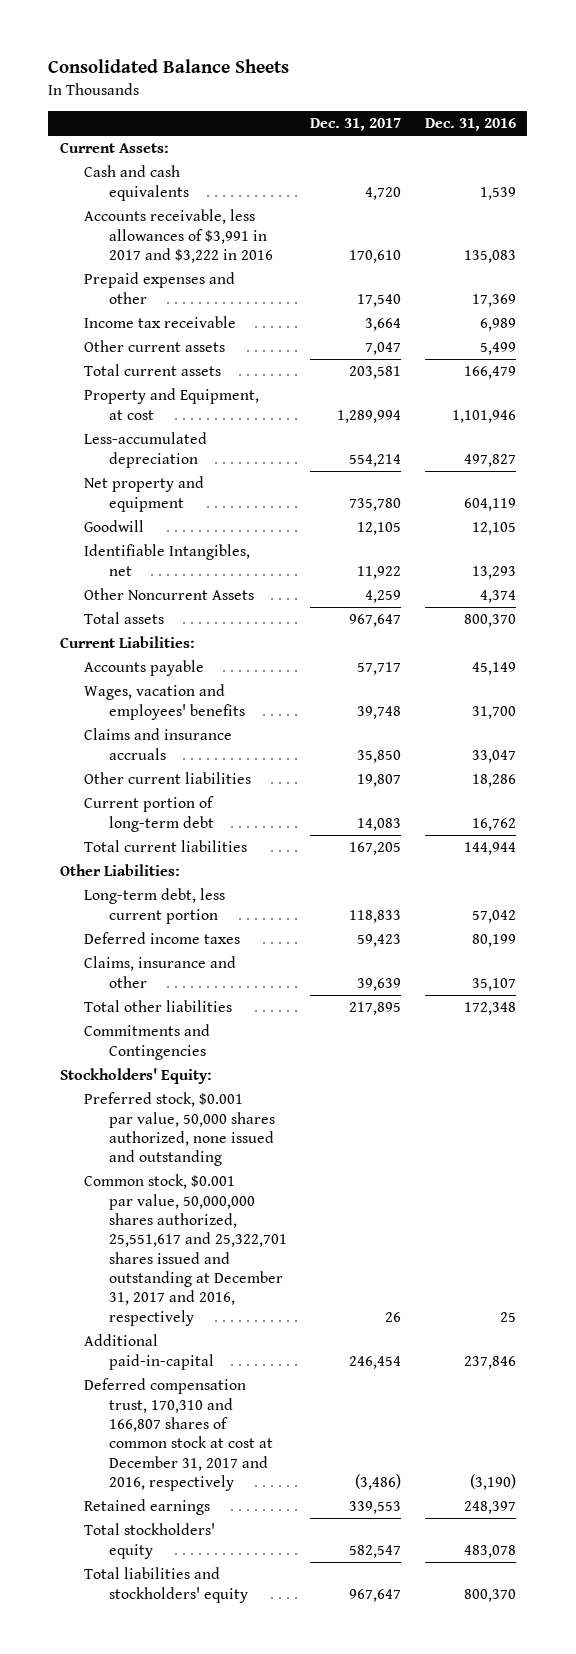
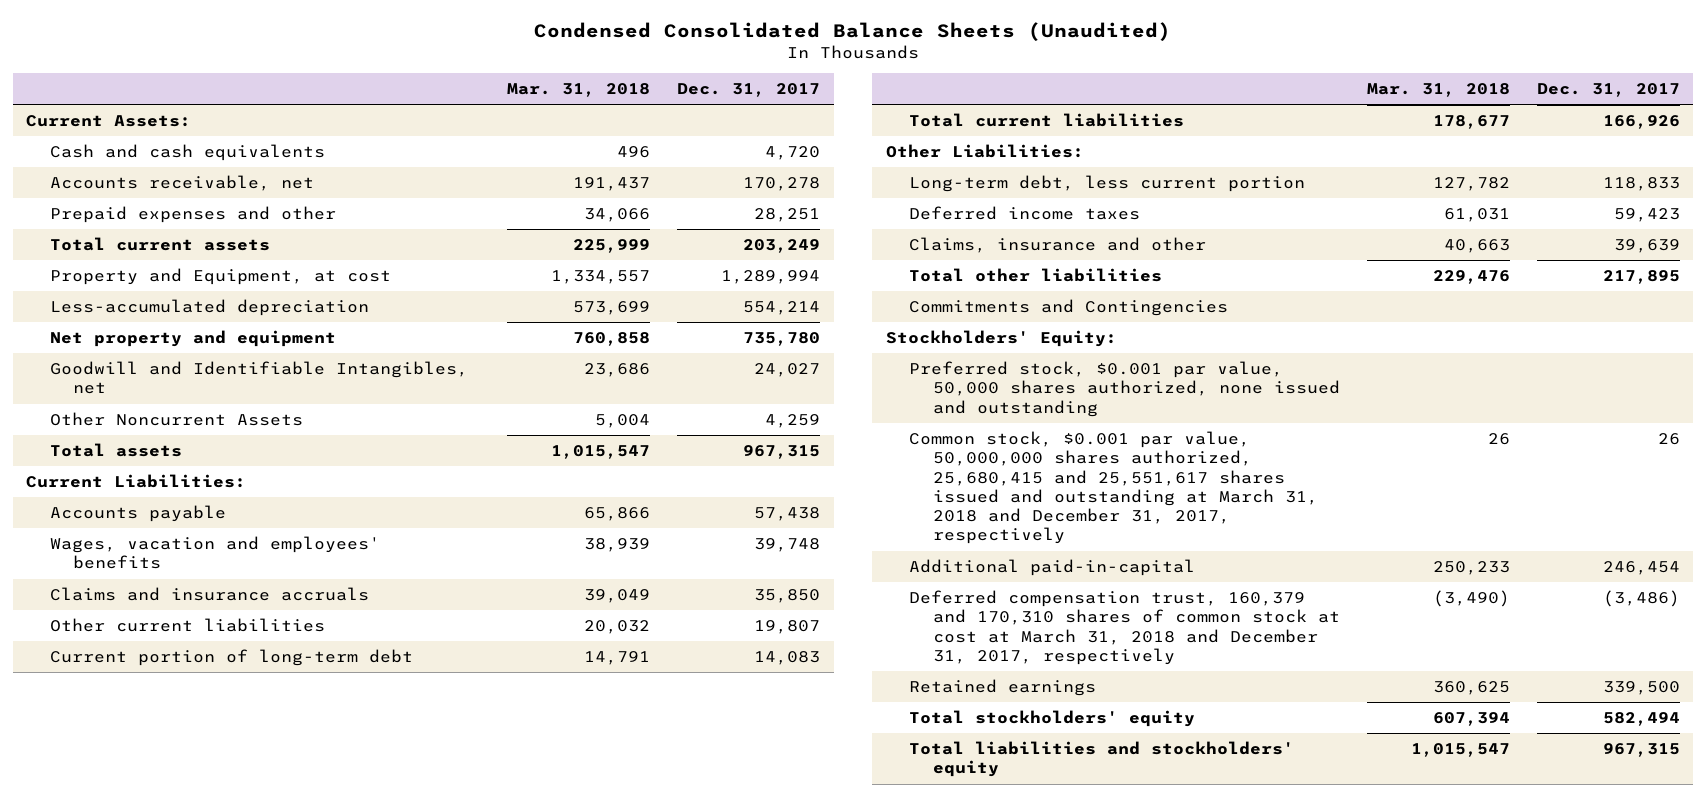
- Consolidated Balance Sheets
+ Condensed Consolidated Balance Sheets (Unaudited)
- | Dec. 31, 2017 | Dec. 31, 2016
+ | Mar. 31, 2018 | Dec. 31, 2017
- Accounts receivable, less allowances of $3,991 in 2017 and $3,222 in 2016 | 170,610 | 135,083
- Prepaid expenses and other | 17,540 | 17,369
- Income tax receivable | 3,664 | 6,989
- Other current assets | 7,047 | 5,499
- Total current assets | 203,581 | 166,479
+ Accounts receivable, net | 191,437 | 170,278
+ Prepaid expenses and other | 34,066 | 28,251
+ Total current assets | 225,999 | 203,249
- Goodwill | 12,105 | 12,105
- Identifiable Intangibles, net | 11,922 | 13,293
+ Goodwill and Identifiable Intangibles, net | 23,686 | 24,027
- Total assets | 967,647 | 800,370
+ Total assets | 1,015,547 | 967,315
- Accounts payable | 57,717 | 45,149
+ Accounts payable | 65,866 | 57,438
- Total current liabilities | 167,205 | 144,944
+ Total current liabilities | 178,677 | 166,926
- Common stock, $0.001 par value, 50,000,000 shares authorized, 25,551,617 and 25,322,701 shares issued and outstanding at December 31, 2017 and 2016, respectively | 26 | 25
+ Common stock, $0.001 par value, 50,000,000 shares authorized, 25,680,415 and 25,551,617 shares issued and outstanding at March 31, 2018 and December 31, 2017, respectively | 26 | 26
- Deferred compensation trust, 170,310 and 166,807 shares of common stock at cost at December 31, 2017 and 2016, respectively | (3,486) | (3,190)
- Retained earnings | 339,553 | 248,397
- Total stockholders' equity | 582,547 | 483,078
- Total liabilities and stockholders' equity | 967,647 | 800,370
+ Deferred compensation trust, 160,379 and 170,310 shares of common stock at cost at March 31, 2018 and December 31, 2017, respectively | (3,490) | (3,486)
+ Retained earnings | 360,625 | 339,500
+ Total stockholders' equity | 607,394 | 582,494
+ Total liabilities and stockholders' equity | 1,015,547 | 967,315

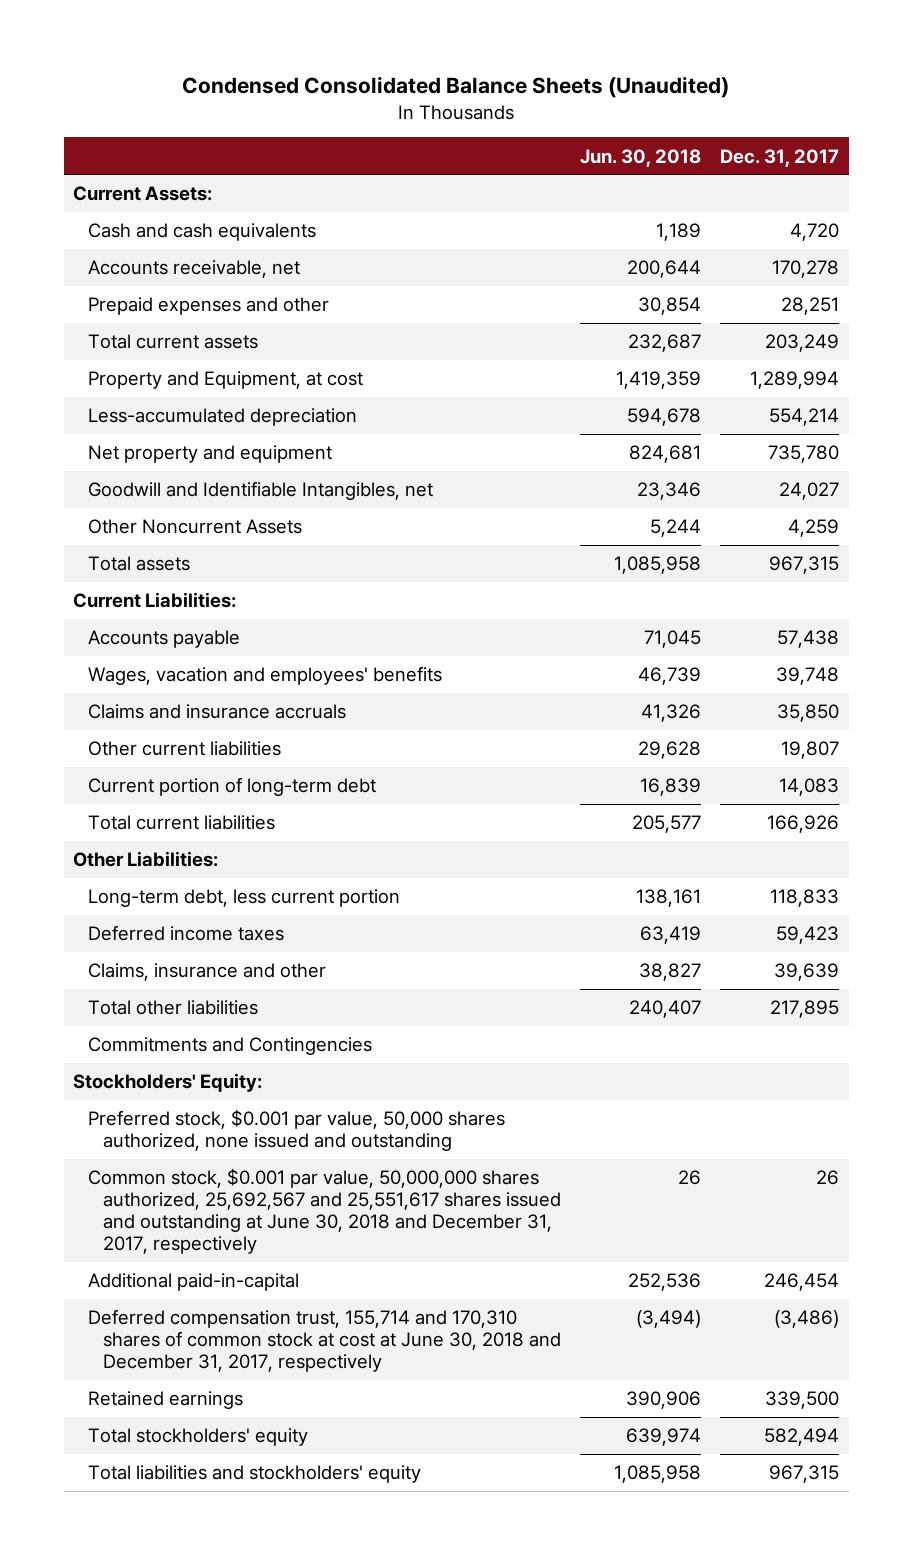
- | Mar. 31, 2018 | Dec. 31, 2017
+ | Jun. 30, 2018 | Dec. 31, 2017
- Common stock, $0.001 par value, 50,000,000 shares authorized, 25,680,415 and 25,551,617 shares issued and outstanding at March 31, 2018 and December 31, 2017, respectively | 26 | 26
+ Common stock, $0.001 par value, 50,000,000 shares authorized, 25,692,567 and 25,551,617 shares issued and outstanding at June 30, 2018 and December 31, 2017, respectively | 26 | 26
- Deferred compensation trust, 160,379 and 170,310 shares of common stock at cost at March 31, 2018 and December 31, 2017, respectively | (3,490) | (3,486)
+ Deferred compensation trust, 155,714 and 170,310 shares of common stock at cost at June 30, 2018 and December 31, 2017, respectively | (3,494) | (3,486)

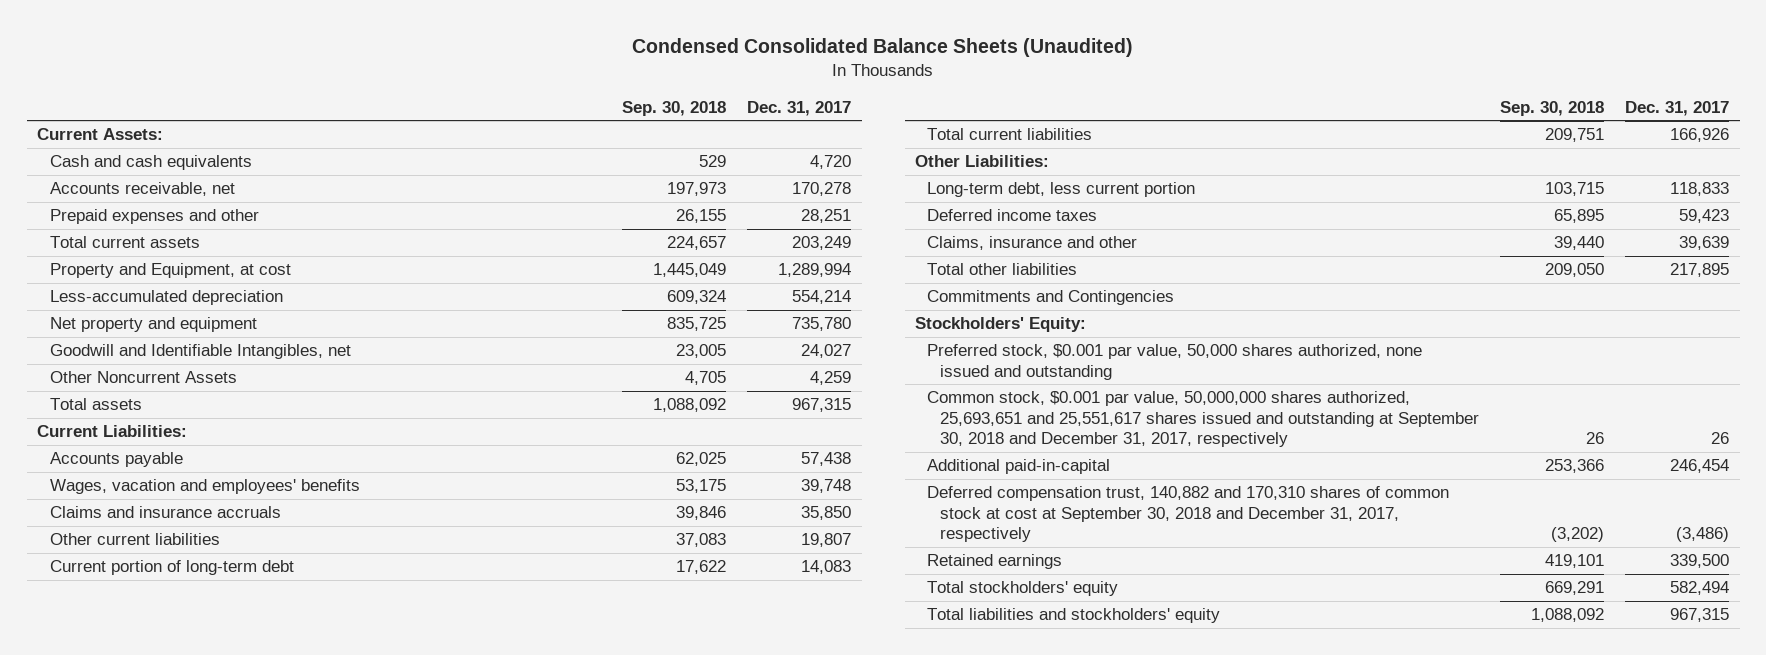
- | Jun. 30, 2018 | Dec. 31, 2017
+ | Sep. 30, 2018 | Dec. 31, 2017
- Common stock, $0.001 par value, 50,000,000 shares authorized, 25,692,567 and 25,551,617 shares issued and outstanding at June 30, 2018 and December 31, 2017, respectively | 26 | 26
+ Common stock, $0.001 par value, 50,000,000 shares authorized, 25,693,651 and 25,551,617 shares issued and outstanding at September 30, 2018 and December 31, 2017, respectively | 26 | 26
- Deferred compensation trust, 155,714 and 170,310 shares of common stock at cost at June 30, 2018 and December 31, 2017, respectively | (3,494) | (3,486)
+ Deferred compensation trust, 140,882 and 170,310 shares of common stock at cost at September 30, 2018 and December 31, 2017, respectively | (3,202) | (3,486)

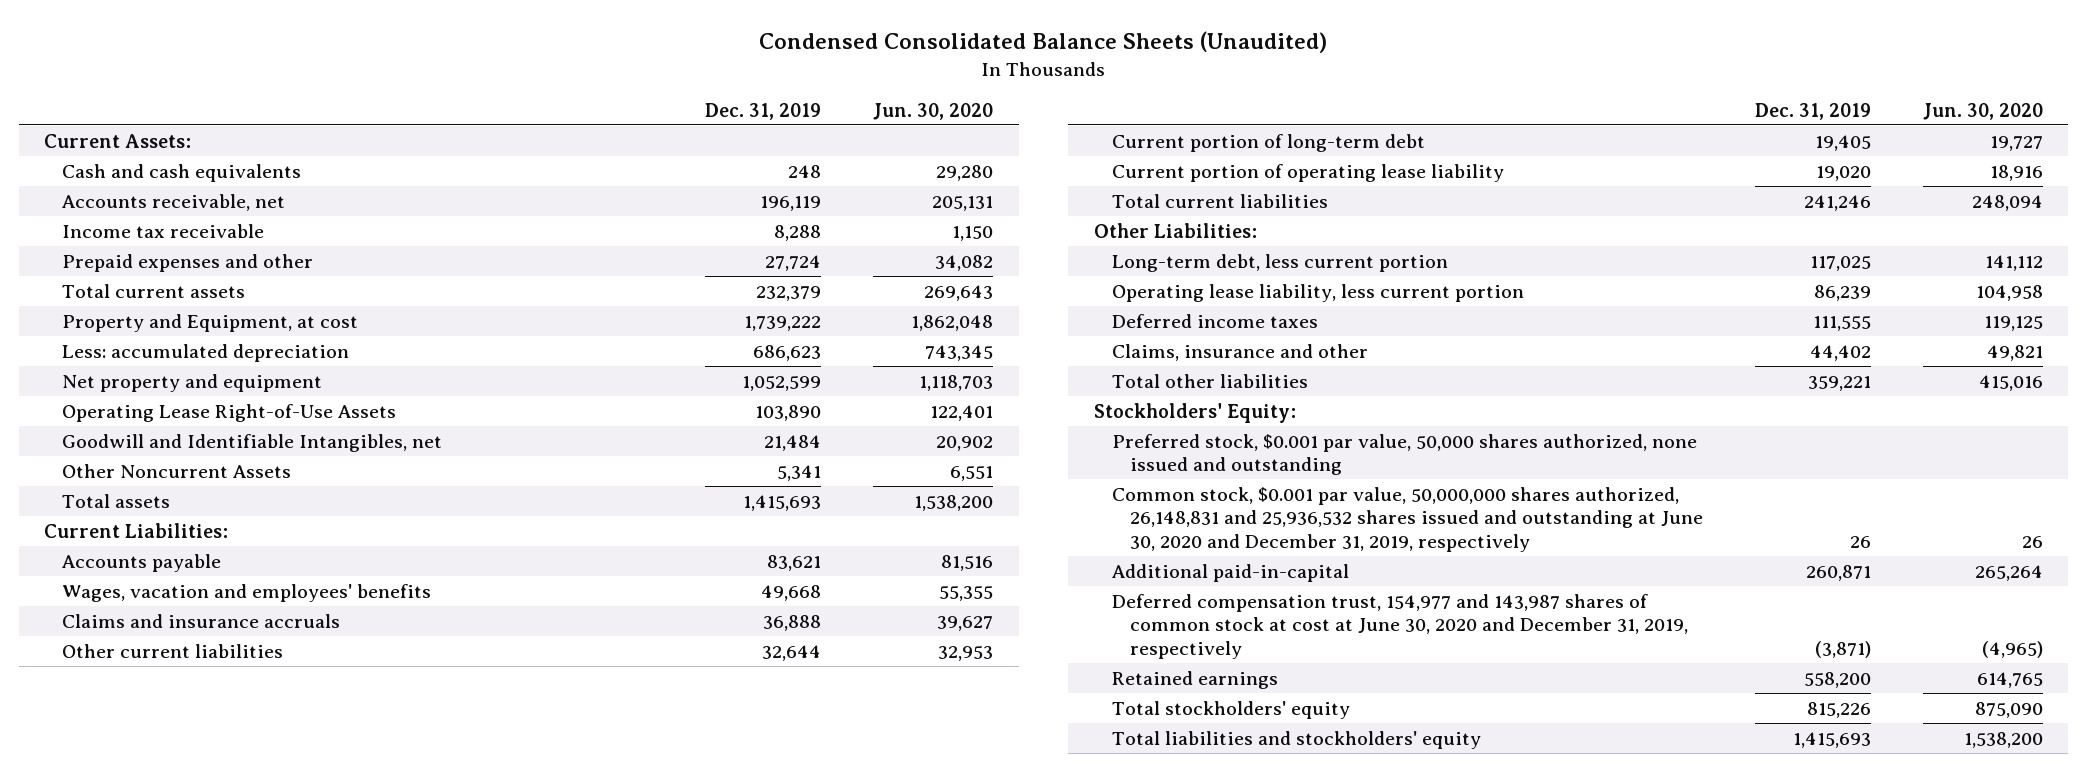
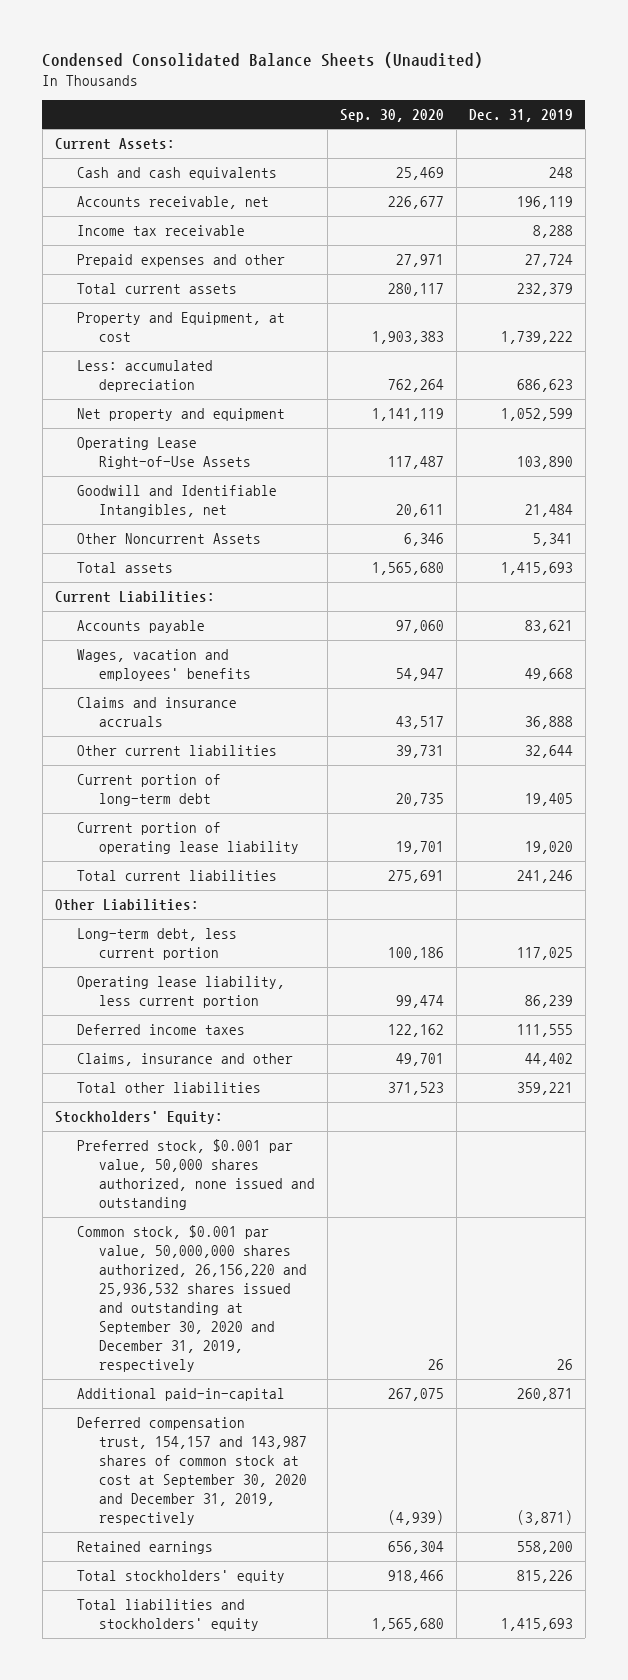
- | Dec. 31, 2019 | Jun. 30, 2020
+ | Sep. 30, 2020 | Dec. 31, 2019
- Common stock, $0.001 par value, 50,000,000 shares authorized, 26,148,831 and 25,936,532 shares issued and outstanding at June 30, 2020 and December 31, 2019, respectively | 26 | 26
+ Common stock, $0.001 par value, 50,000,000 shares authorized, 26,156,220 and 25,936,532 shares issued and outstanding at September 30, 2020 and December 31, 2019, respectively | 26 | 26
- Deferred compensation trust, 154,977 and 143,987 shares of common stock at cost at June 30, 2020 and December 31, 2019, respectively | (3,871) | (4,965)
+ Deferred compensation trust, 154,157 and 143,987 shares of common stock at cost at September 30, 2020 and December 31, 2019, respectively | (4,939) | (3,871)

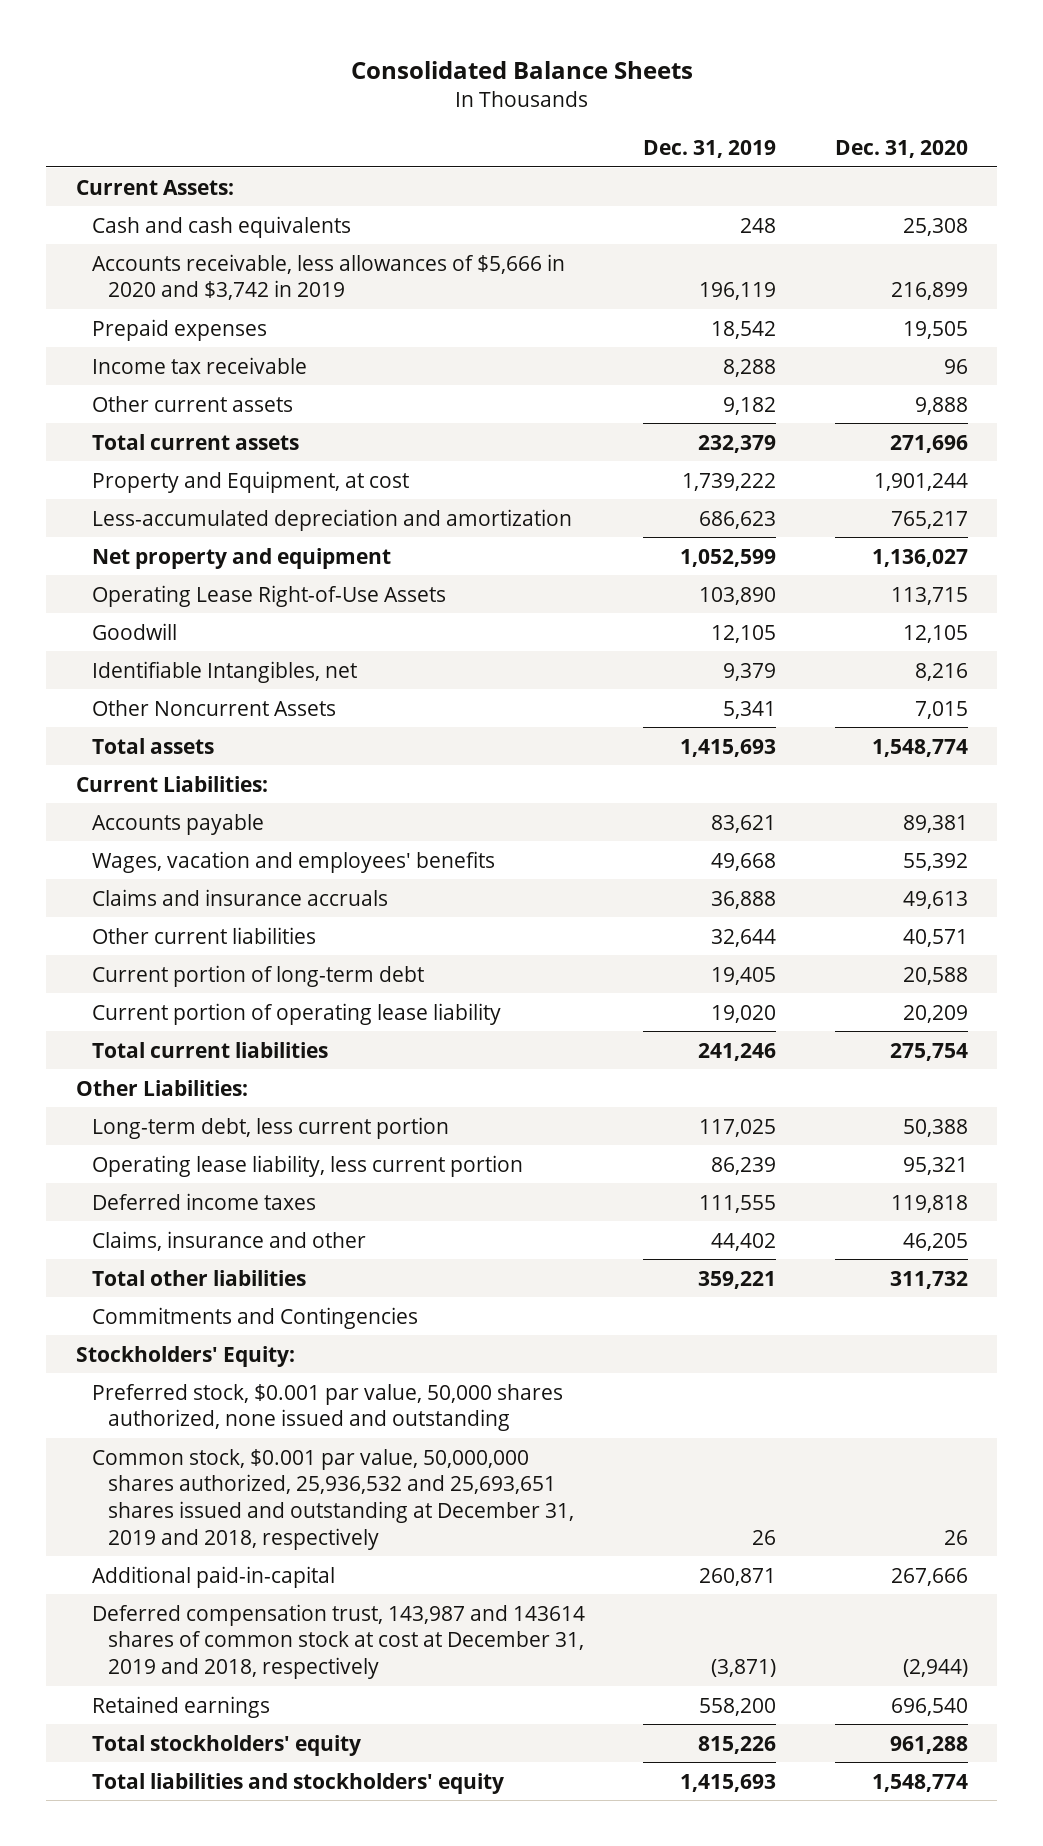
- Condensed Consolidated Balance Sheets (Unaudited)
+ Consolidated Balance Sheets
- | Sep. 30, 2020 | Dec. 31, 2019
+ | Dec. 31, 2019 | Dec. 31, 2020
- Accounts receivable, net | 226,677 | 196,119
+ Accounts receivable, less allowances of $5,666 in 2020 and $3,742 in 2019 | 196,119 | 216,899
+ Prepaid expenses | 18,542 | 19,505
- Prepaid expenses and other | 27,971 | 27,724
+ Other current assets | 9,182 | 9,888
- Less: accumulated depreciation | 762,264 | 686,623
+ Less-accumulated depreciation and amortization | 686,623 | 765,217
- Goodwill and Identifiable Intangibles, net | 20,611 | 21,484
+ Goodwill | 12,105 | 12,105
+ Identifiable Intangibles, net | 9,379 | 8,216
+ Commitments and Contingencies
- Common stock, $0.001 par value, 50,000,000 shares authorized, 26,156,220 and 25,936,532 shares issued and outstanding at September 30, 2020 and December 31, 2019, respectively | 26 | 26
+ Common stock, $0.001 par value, 50,000,000 shares authorized, 25,936,532 and 25,693,651 shares issued and outstanding at December 31, 2019 and 2018, respectively | 26 | 26
- Deferred compensation trust, 154,157 and 143,987 shares of common stock at cost at September 30, 2020 and December 31, 2019, respectively | (4,939) | (3,871)
+ Deferred compensation trust, 143,987 and 143614 shares of common stock at cost at December 31, 2019 and 2018, respectively | (3,871) | (2,944)

